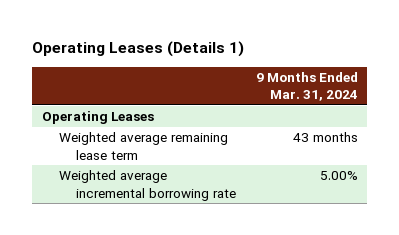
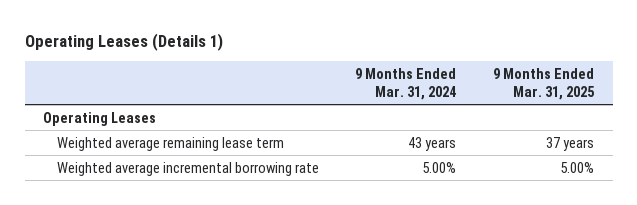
- | 9 Months Ended Mar. 31, 2024
+ | 9 Months Ended Mar. 31, 2024 | 9 Months Ended Mar. 31, 2025
- Weighted average remaining lease term | 43 months
+ Weighted average remaining lease term | 43 years | 37 years

